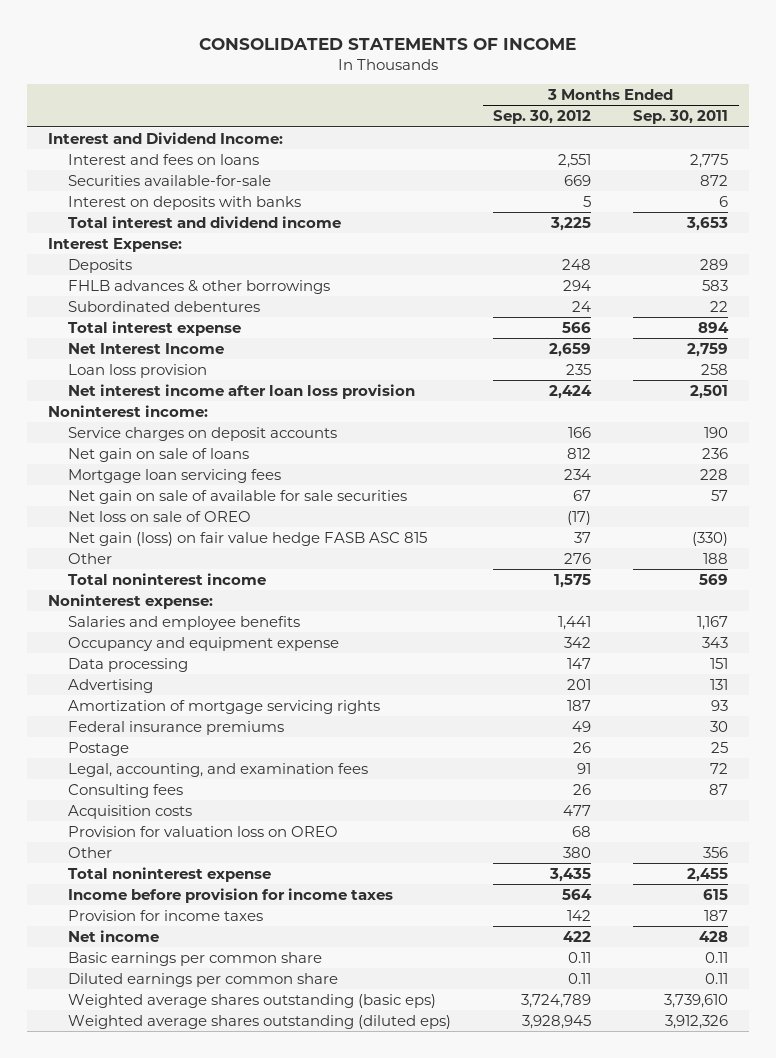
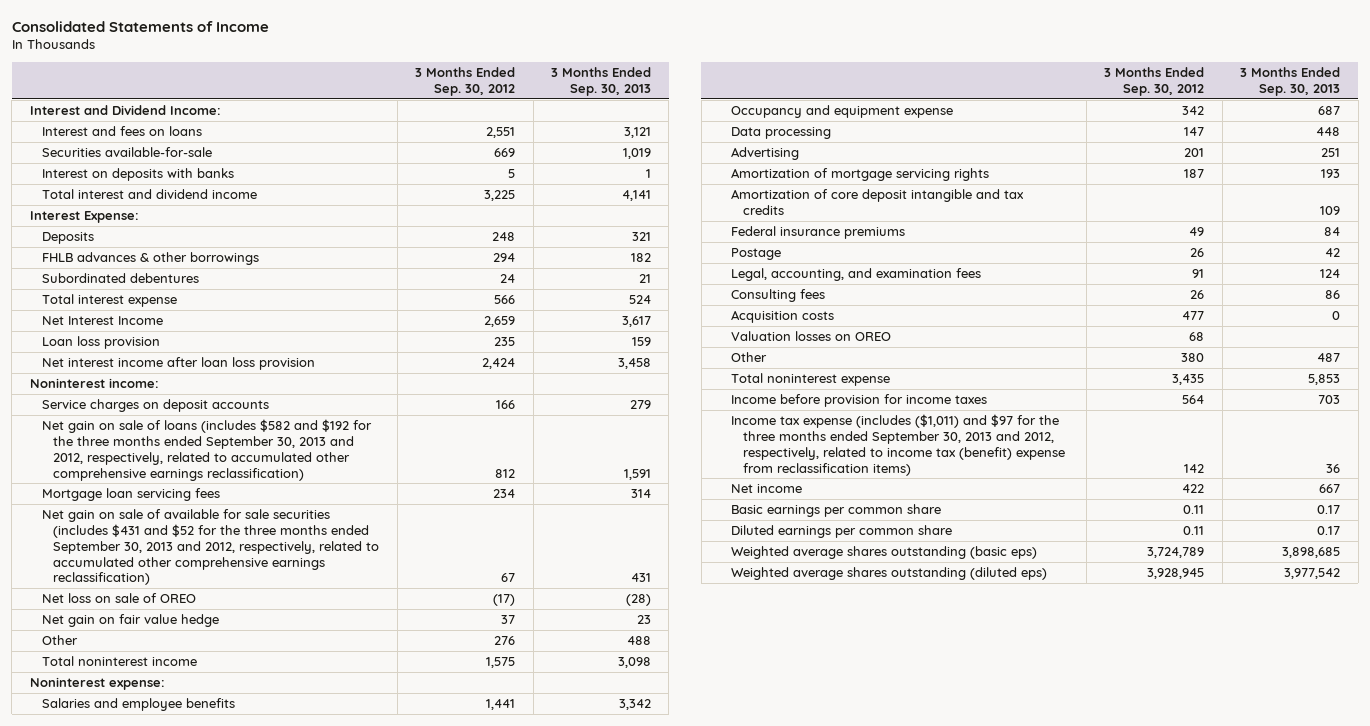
- CONSOLIDATED STATEMENTS OF INCOME
+ Consolidated Statements of Income
- | 3 Months Ended Sep. 30, 2012 | 3 Months Ended Sep. 30, 2011
+ | 3 Months Ended Sep. 30, 2012 | 3 Months Ended Sep. 30, 2013
- Net gain on sale of loans | 812 | 236
+ Net gain on sale of loans (includes $582 and $192 for the three months ended September 30, 2013 and 2012, respectively, related to accumulated other comprehensive earnings reclassification) | 812 | 1,591
- Net gain on sale of available for sale securities | 67 | 57
+ Net gain on sale of available for sale securities (includes $431 and $52 for the three months ended September 30, 2013 and 2012, respectively, related to accumulated other comprehensive earnings reclassification) | 67 | 431
- Net gain (loss) on fair value hedge FASB ASC 815 | 37 | (330)
+ Net gain on fair value hedge | 37 | 23
+ Amortization of core deposit intangible and tax credits | | 109
- Provision for valuation loss on OREO | 68 |
+ Valuation losses on OREO | 68 |
- Provision for income taxes | 142 | 187
+ Income tax expense (includes ($1,011) and $97 for the three months ended September 30, 2013 and 2012, respectively, related to income tax (benefit) expense from reclassification items) | 142 | 36

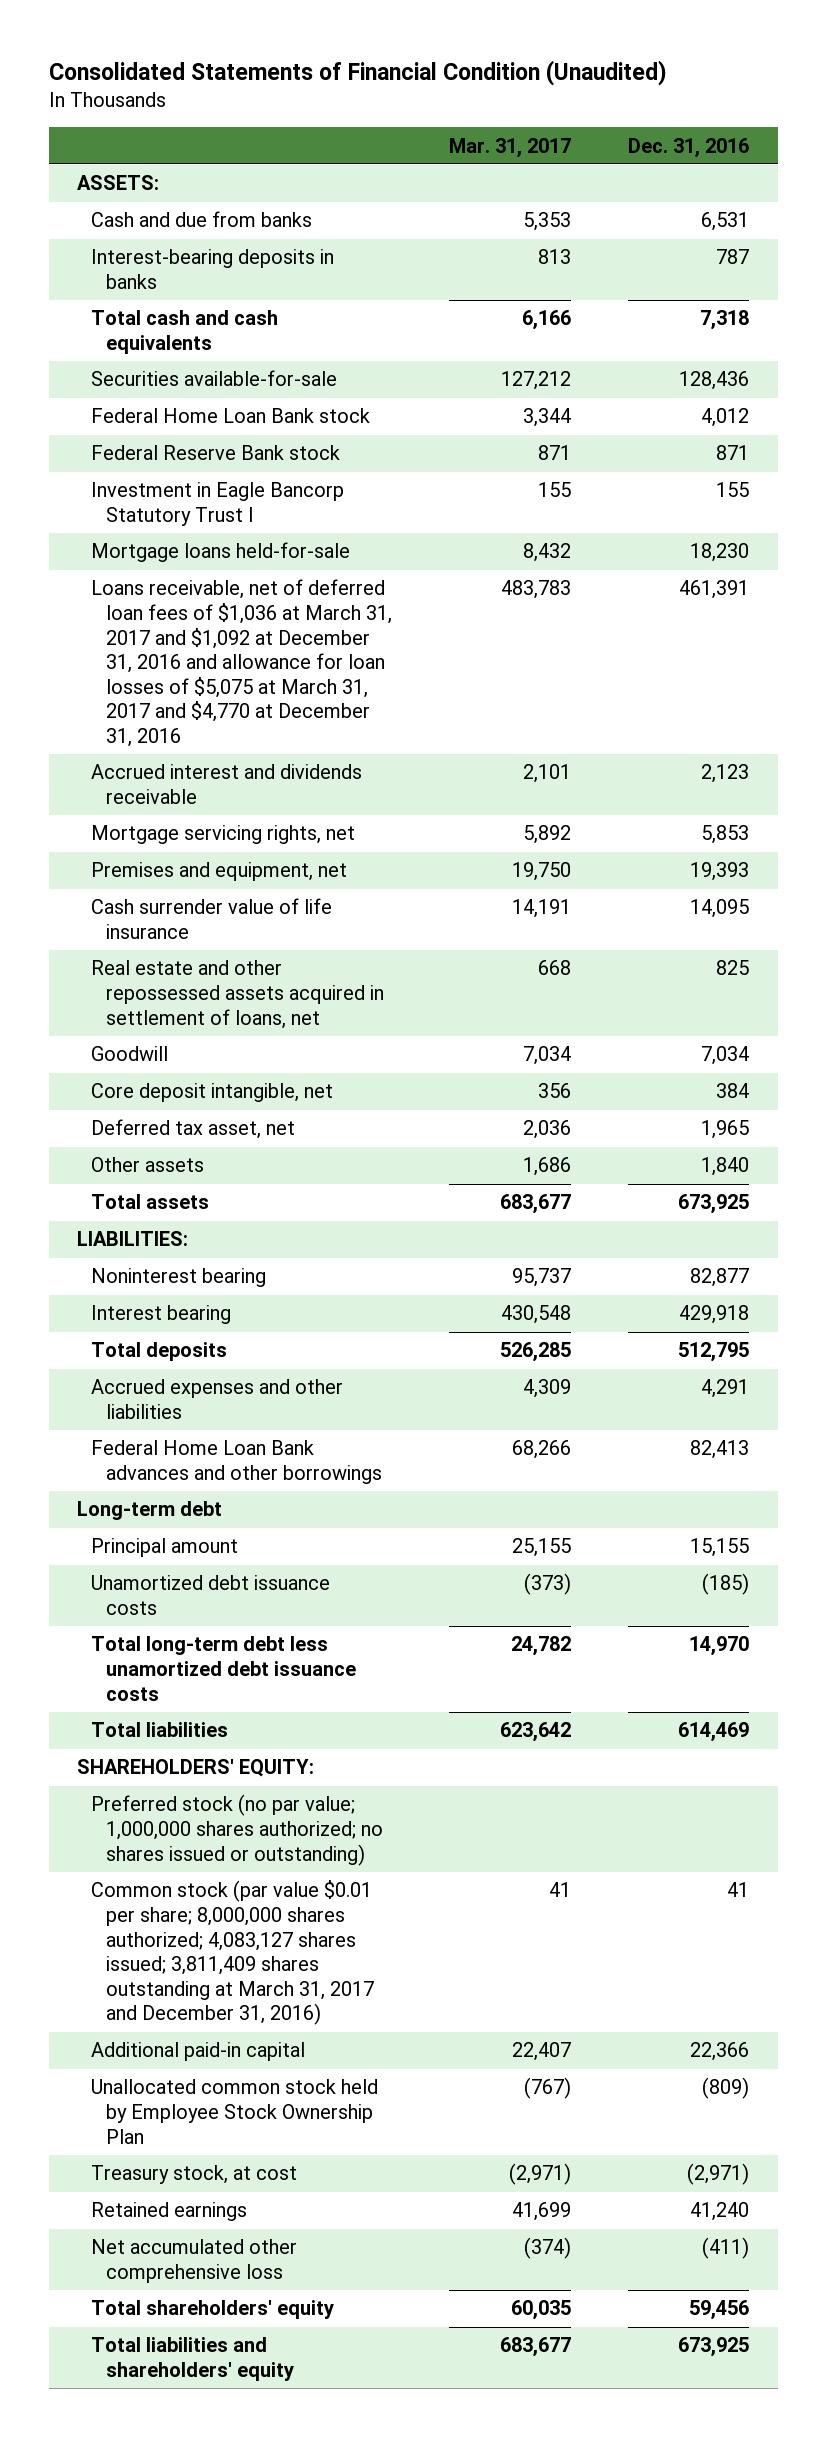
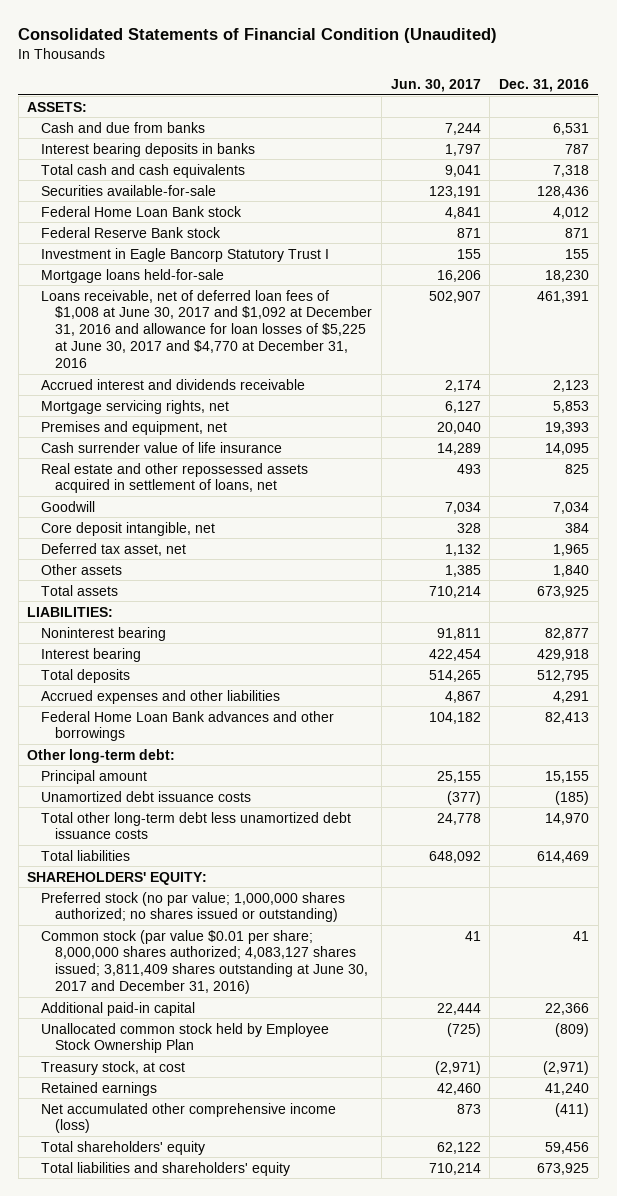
- | Mar. 31, 2017 | Dec. 31, 2016
+ | Jun. 30, 2017 | Dec. 31, 2016
- Interest-bearing deposits in banks | 813 | 787
+ Interest bearing deposits in banks | 1,797 | 787
- Loans receivable, net of deferred loan fees of $1,036 at March 31, 2017 and $1,092 at December 31, 2016 and allowance for loan losses of $5,075 at March 31, 2017 and $4,770 at December 31, 2016 | 483,783 | 461,391
+ Loans receivable, net of deferred loan fees of $1,008 at June 30, 2017 and $1,092 at December 31, 2016 and allowance for loan losses of $5,225 at June 30, 2017 and $4,770 at December 31, 2016 | 502,907 | 461,391
- Long-term debt
+ Other long-term debt:
- Total long-term debt less unamortized debt issuance costs | 24,782 | 14,970
+ Total other long-term debt less unamortized debt issuance costs | 24,778 | 14,970
- Common stock (par value $0.01 per share; 8,000,000 shares authorized; 4,083,127 shares issued; 3,811,409 shares outstanding at March 31, 2017 and December 31, 2016) | 41 | 41
+ Common stock (par value $0.01 per share; 8,000,000 shares authorized; 4,083,127 shares issued; 3,811,409 shares outstanding at June 30, 2017 and December 31, 2016) | 41 | 41
- Net accumulated other comprehensive loss | (374) | (411)
+ Net accumulated other comprehensive income (loss) | 873 | (411)

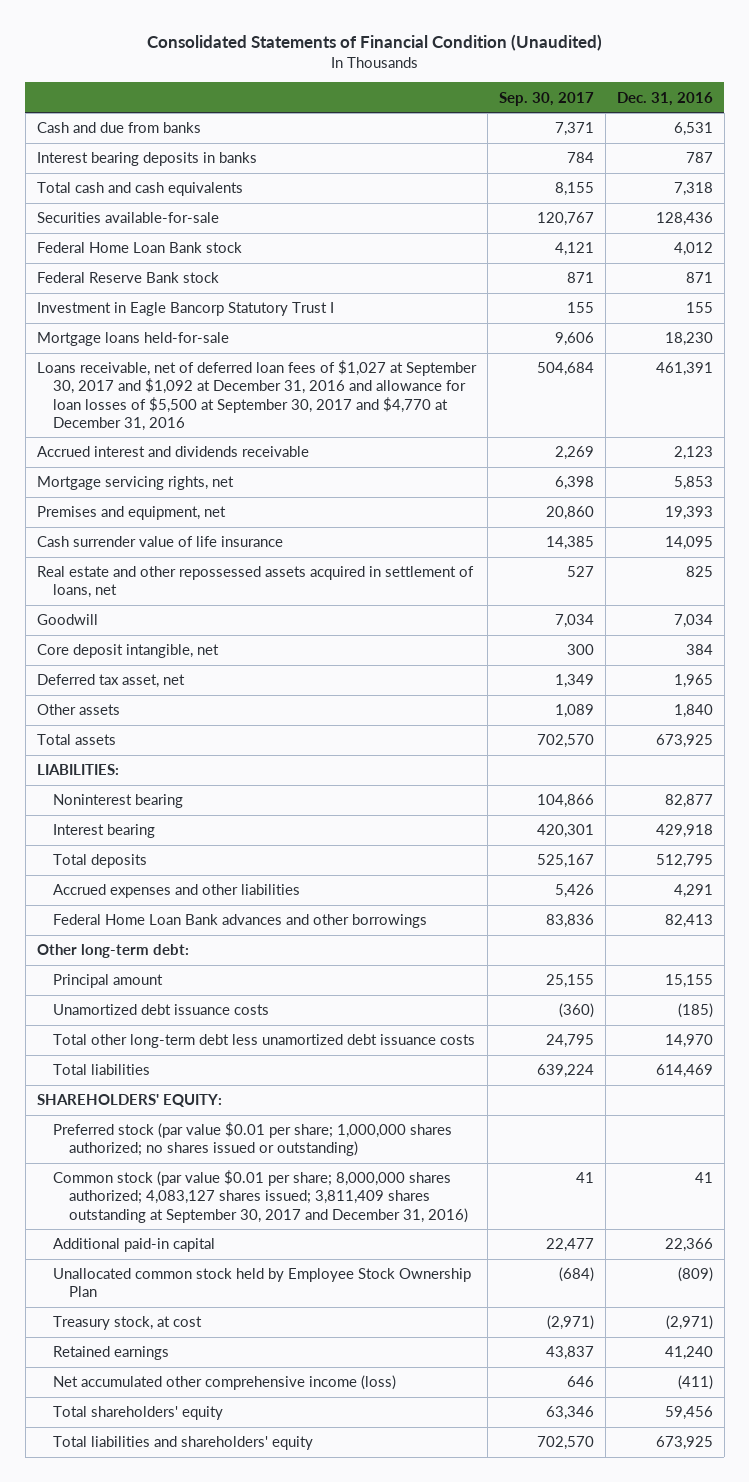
- | Jun. 30, 2017 | Dec. 31, 2016
+ | Sep. 30, 2017 | Dec. 31, 2016
- ASSETS:
- Loans receivable, net of deferred loan fees of $1,008 at June 30, 2017 and $1,092 at December 31, 2016 and allowance for loan losses of $5,225 at June 30, 2017 and $4,770 at December 31, 2016 | 502,907 | 461,391
+ Loans receivable, net of deferred loan fees of $1,027 at September 30, 2017 and $1,092 at December 31, 2016 and allowance for loan losses of $5,500 at September 30, 2017 and $4,770 at December 31, 2016 | 504,684 | 461,391
- Preferred stock (no par value; 1,000,000 shares authorized; no shares issued or outstanding)
- Common stock (par value $0.01 per share; 8,000,000 shares authorized; 4,083,127 shares issued; 3,811,409 shares outstanding at June 30, 2017 and December 31, 2016) | 41 | 41
+ Preferred stock (par value $0.01 per share; 1,000,000 shares authorized; no shares issued or outstanding)
+ Common stock (par value $0.01 per share; 8,000,000 shares authorized; 4,083,127 shares issued; 3,811,409 shares outstanding at September 30, 2017 and December 31, 2016) | 41 | 41

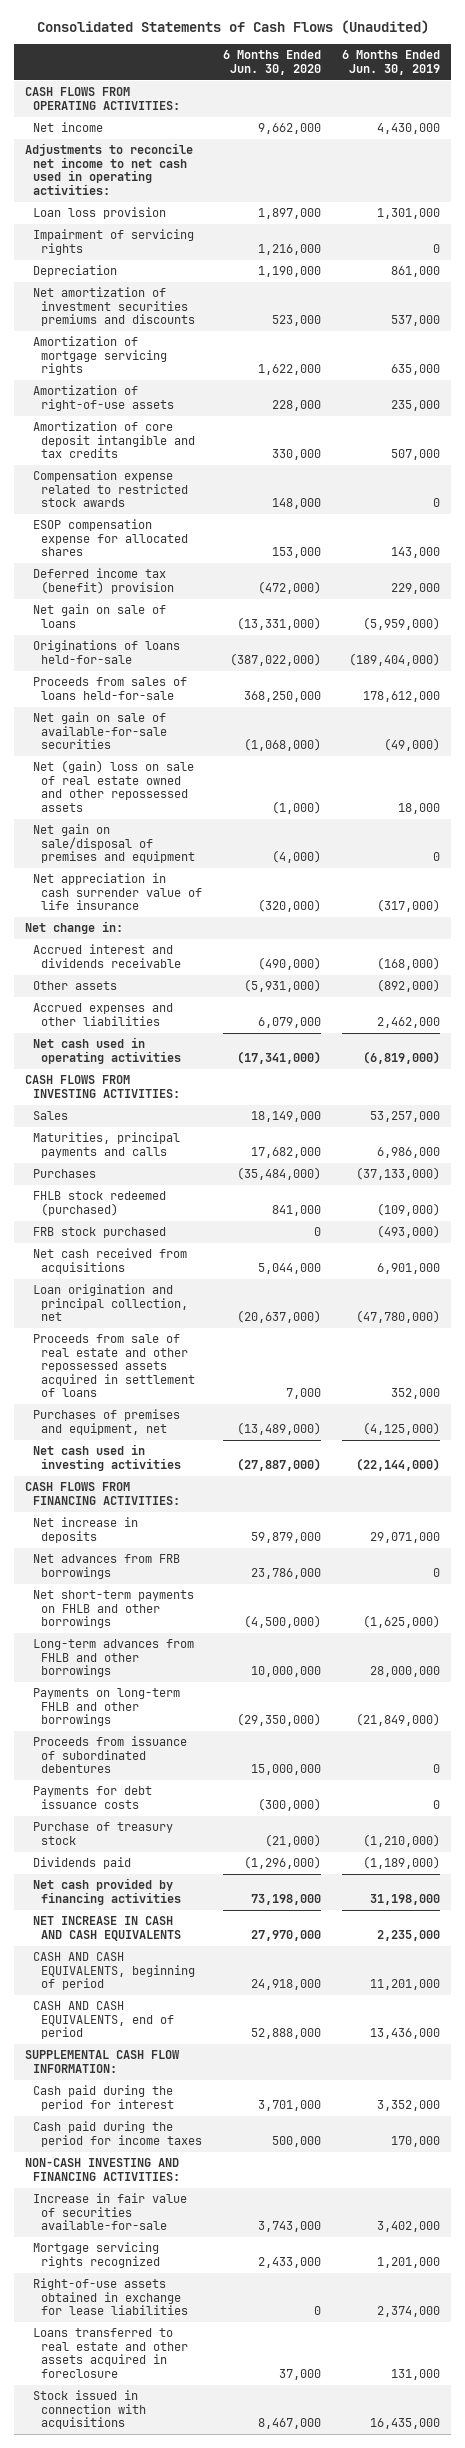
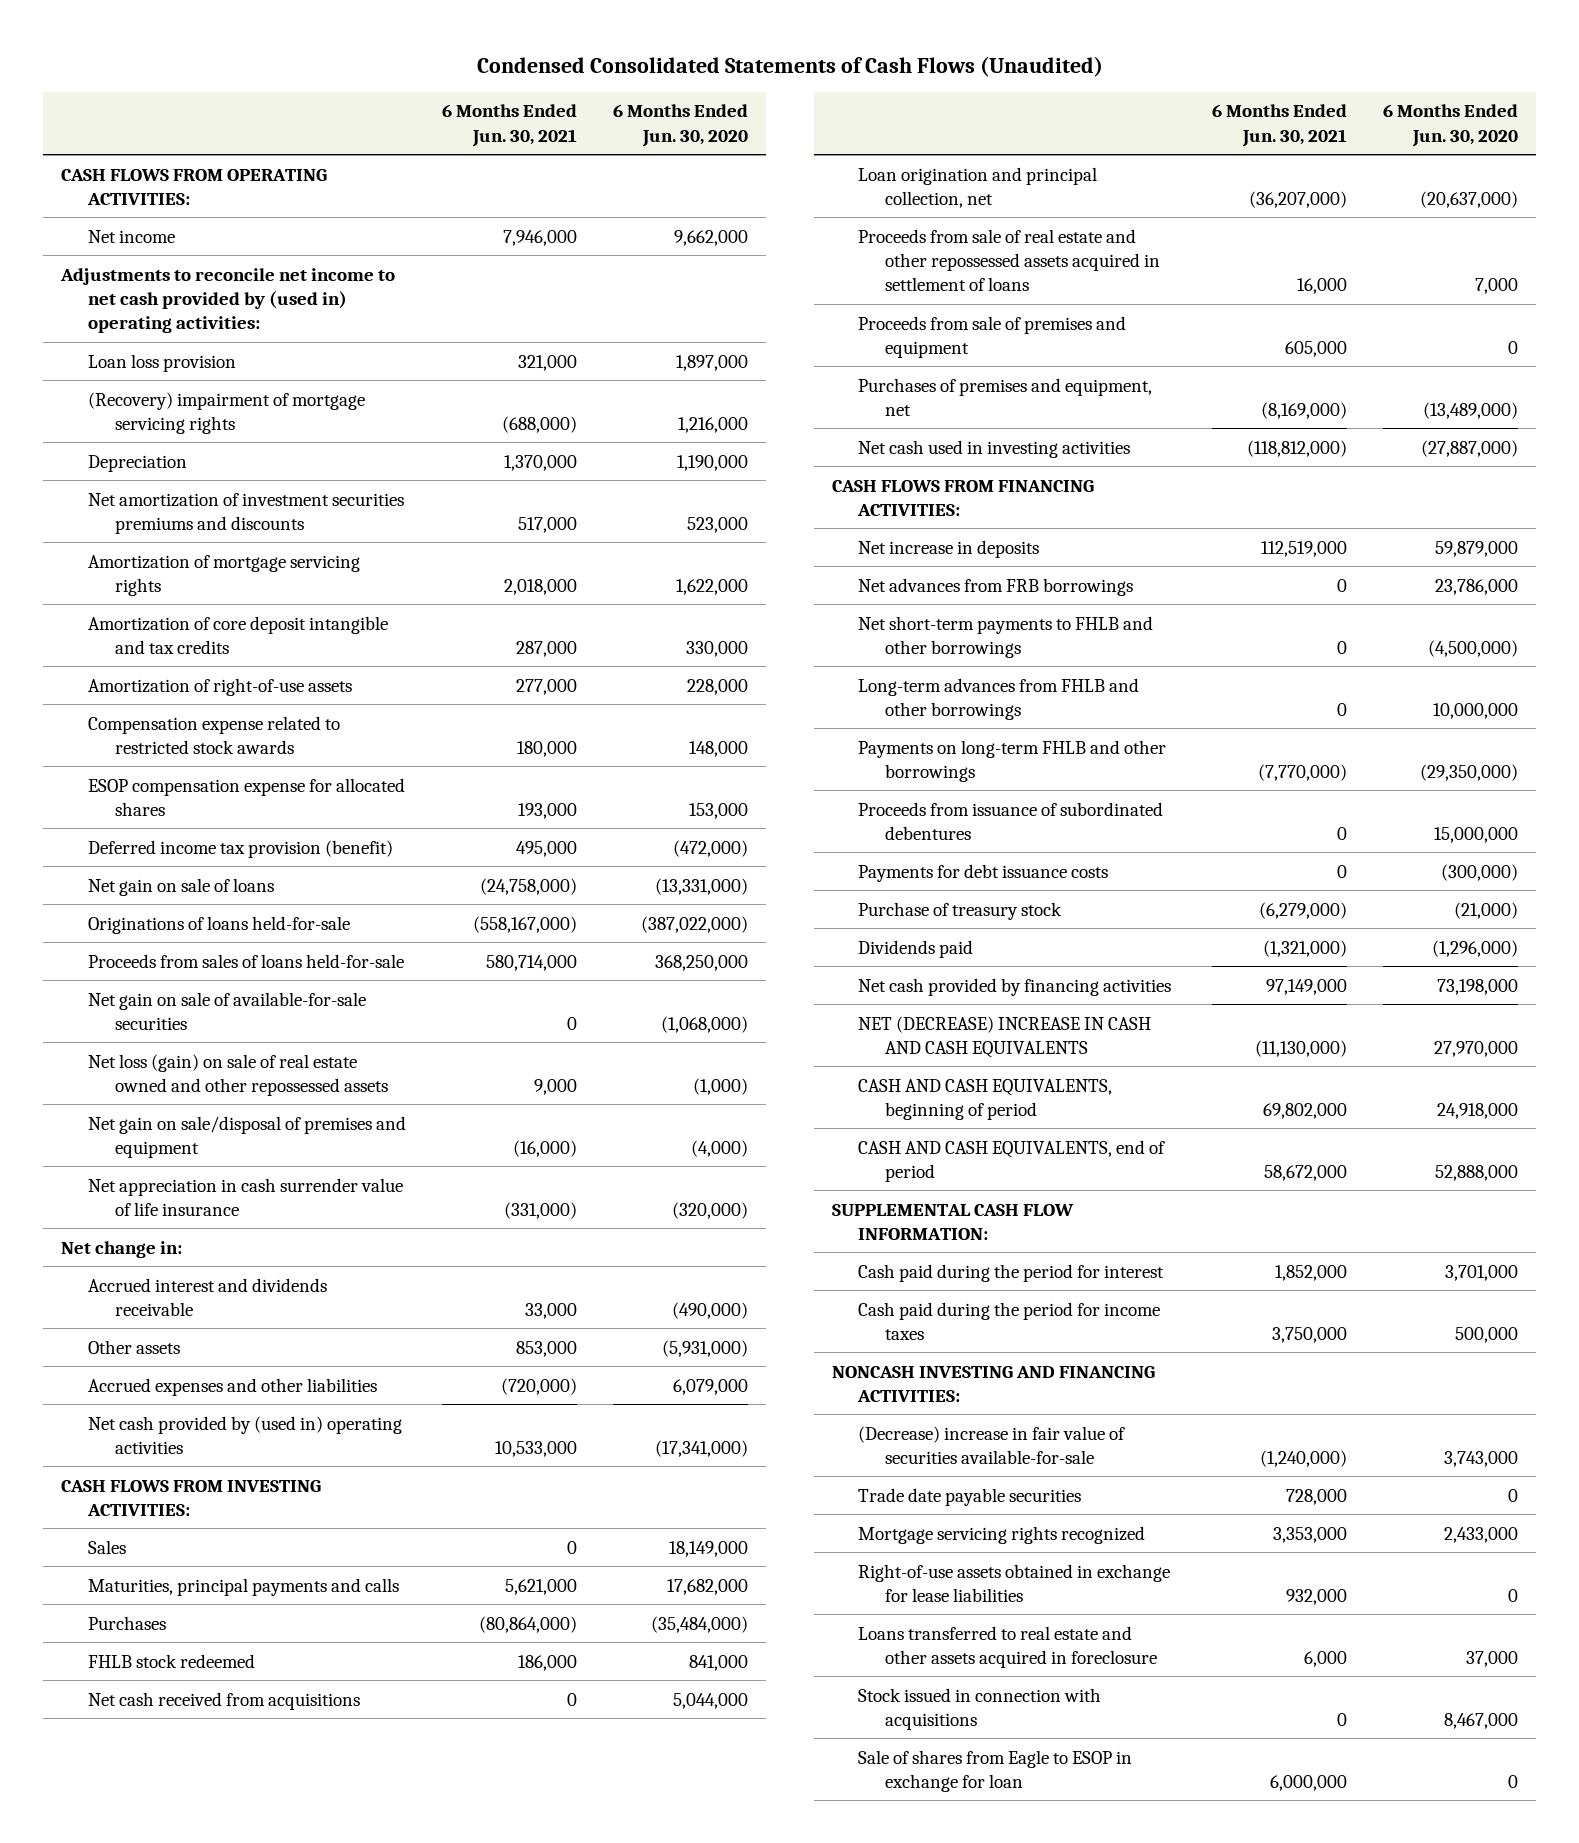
- Consolidated Statements of Cash Flows (Unaudited)
+ Condensed Consolidated Statements of Cash Flows (Unaudited)
- | 6 Months Ended Jun. 30, 2020 | 6 Months Ended Jun. 30, 2019
+ | 6 Months Ended Jun. 30, 2021 | 6 Months Ended Jun. 30, 2020
- Adjustments to reconcile net income to net cash used in operating activities:
+ Adjustments to reconcile net income to net cash provided by (used in) operating activities:
- Impairment of servicing rights | 1,216,000 | 0
+ (Recovery) impairment of mortgage servicing rights | (688,000) | 1,216,000
moved down: Amortization of right-of-use assets | 277,000 | 228,000
- Deferred income tax (benefit) provision | (472,000) | 229,000
+ Deferred income tax provision (benefit) | 495,000 | (472,000)
- Net (gain) loss on sale of real estate owned and other repossessed assets | (1,000) | 18,000
+ Net loss (gain) on sale of real estate owned and other repossessed assets | 9,000 | (1,000)
- Net cash used in operating activities | (17,341,000) | (6,819,000)
+ Net cash provided by (used in) operating activities | 10,533,000 | (17,341,000)
- FHLB stock redeemed (purchased) | 841,000 | (109,000)
- FRB stock purchased | 0 | (493,000)
+ FHLB stock redeemed | 186,000 | 841,000
+ Proceeds from sale of premises and equipment | 605,000 | 0
- Net short-term payments on FHLB and other borrowings | (4,500,000) | (1,625,000)
+ Net short-term payments to FHLB and other borrowings | 0 | (4,500,000)
- NET INCREASE IN CASH AND CASH EQUIVALENTS | 27,970,000 | 2,235,000
+ NET (DECREASE) INCREASE IN CASH AND CASH EQUIVALENTS | (11,130,000) | 27,970,000
- NON-CASH INVESTING AND FINANCING ACTIVITIES:
- Increase in fair value of securities available-for-sale | 3,743,000 | 3,402,000
+ NONCASH INVESTING AND FINANCING ACTIVITIES:
+ (Decrease) increase in fair value of securities available-for-sale | (1,240,000) | 3,743,000
+ Trade date payable securities | 728,000 | 0
+ Sale of shares from Eagle to ESOP in exchange for loan | 6,000,000 | 0

